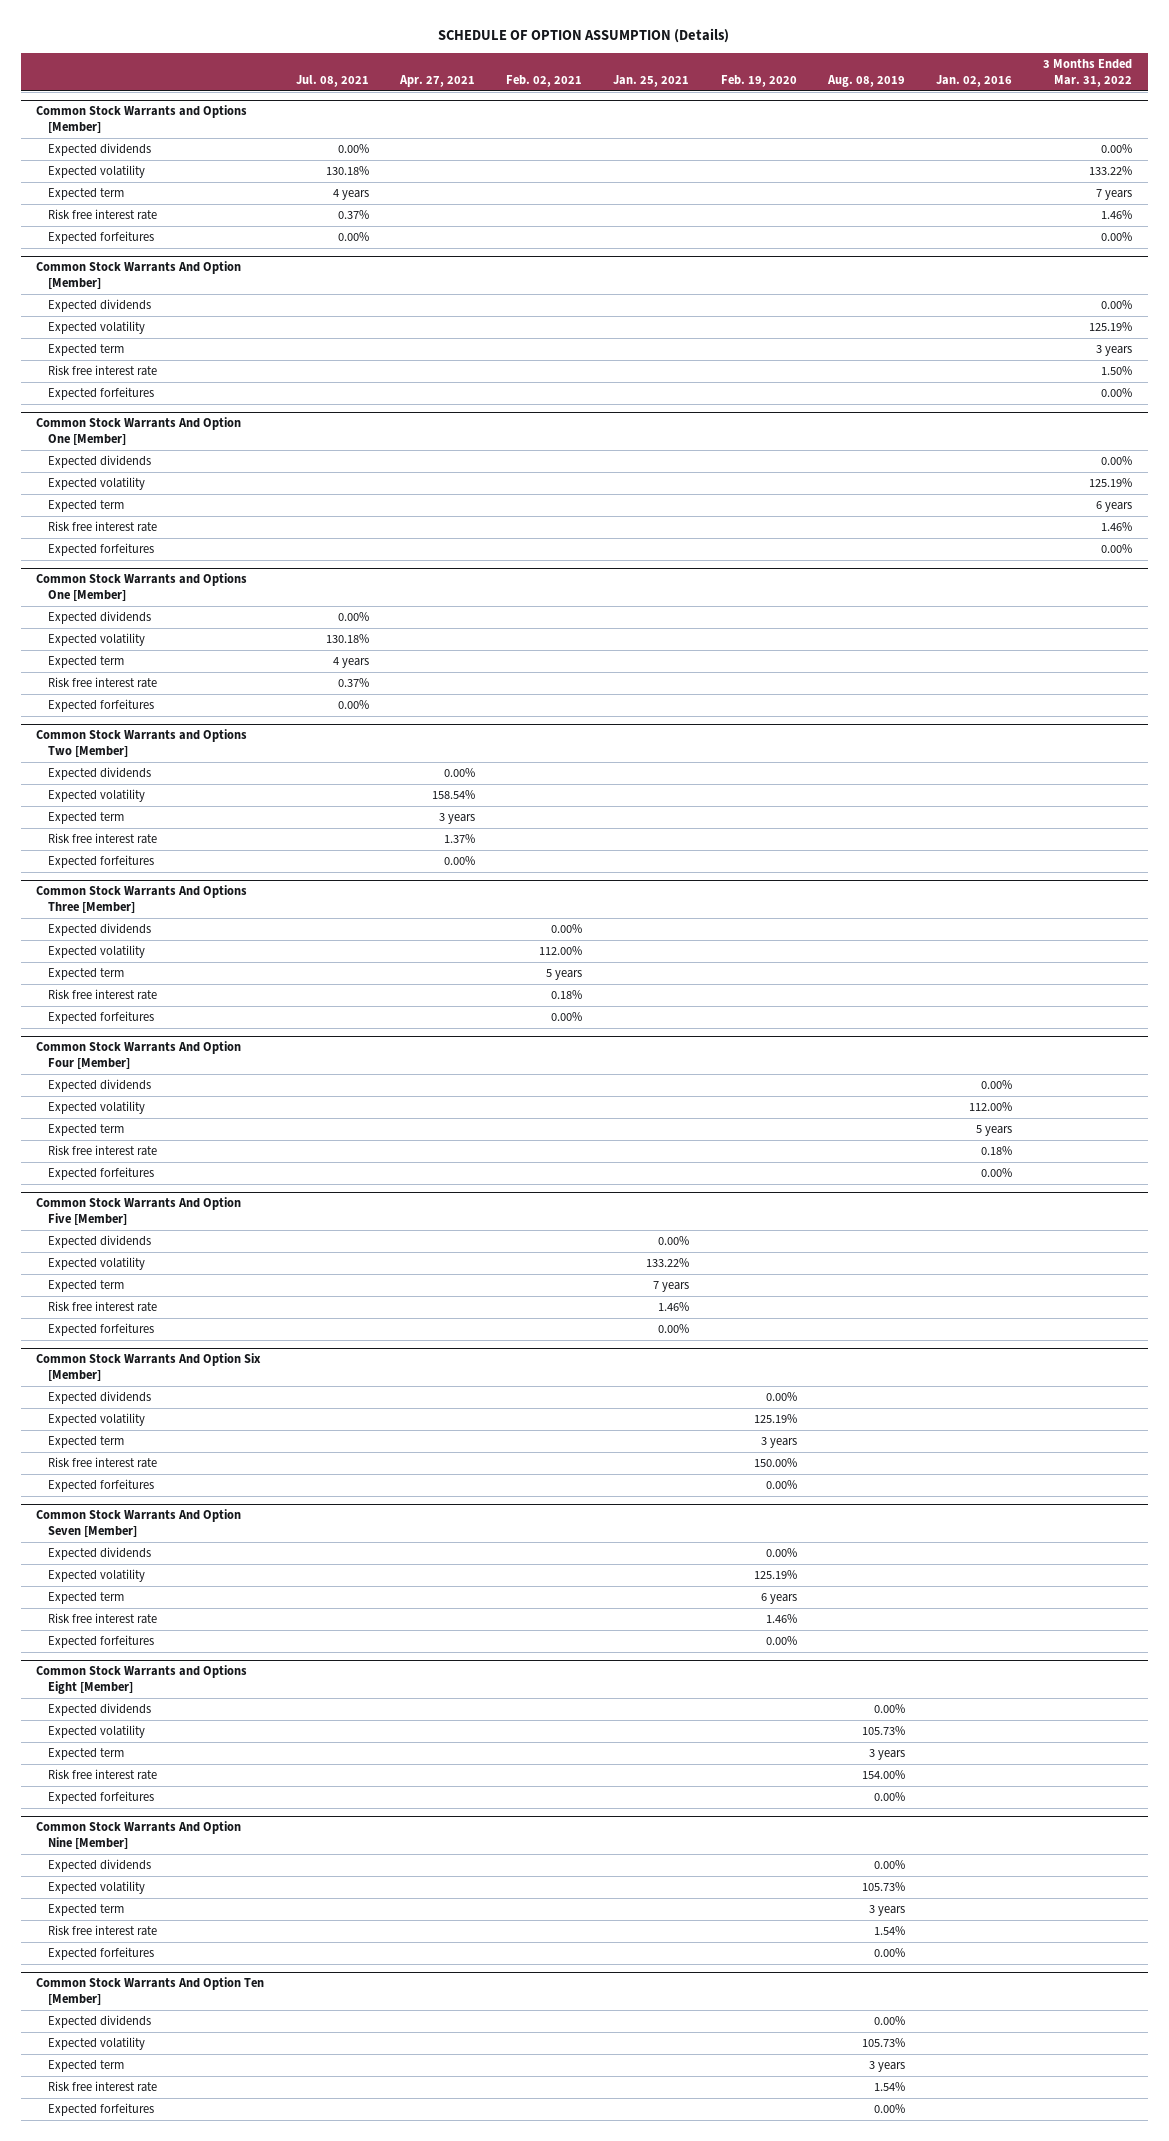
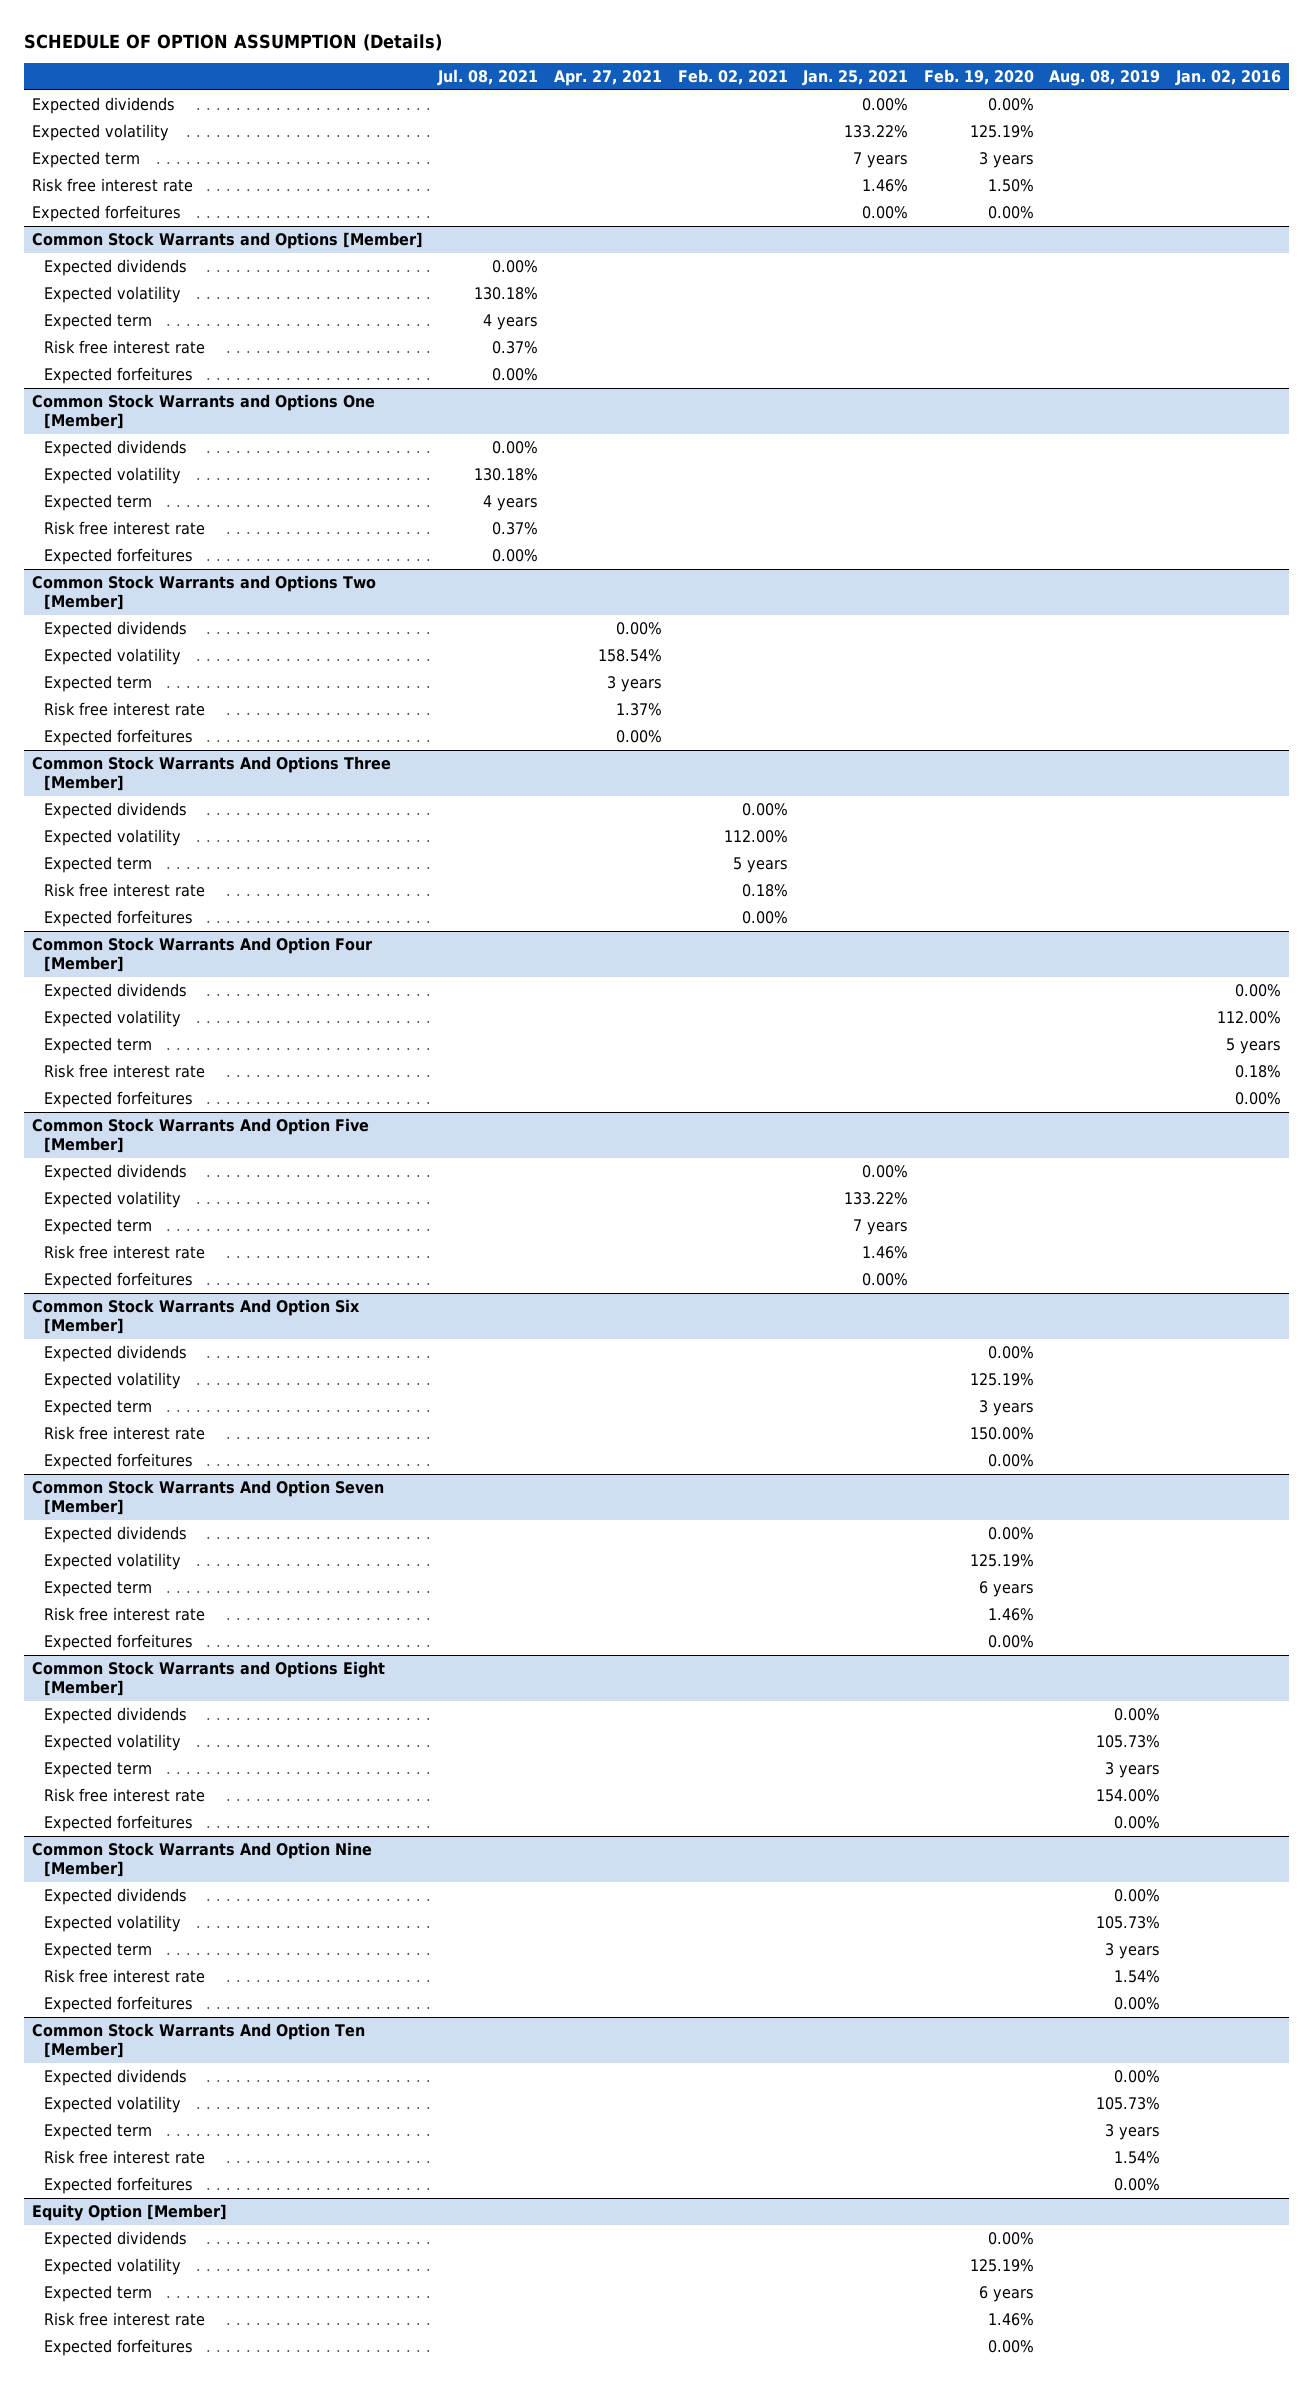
- | Jul. 08, 2021 | Apr. 27, 2021 | Feb. 02, 2021 | Jan. 25, 2021 | Feb. 19, 2020 | Aug. 08, 2019 | Jan. 02, 2016 | 3 Months Ended Mar. 31, 2022
+ | Jul. 08, 2021 | Apr. 27, 2021 | Feb. 02, 2021 | Jan. 25, 2021 | Feb. 19, 2020 | Aug. 08, 2019 | Jan. 02, 2016
+ Expected dividends | | | | 0.00% | 0.00% | |
+ Expected volatility | | | | 133.22% | 125.19% | |
+ Expected term | | | | 7 years | 3 years | |
+ Risk free interest rate | | | | 1.46% | 1.50% | |
+ Expected forfeitures | | | | 0.00% | 0.00% | |
- Common Stock Warrants And Option [Member]
- Expected dividends | | | | | | | | 0.00%
- Expected volatility | | | | | | | | 125.19%
- Expected term | | | | | | | | 3 years
- Risk free interest rate | | | | | | | | 1.50%
- Expected forfeitures | | | | | | | | 0.00%
- Common Stock Warrants And Option One [Member]
- Expected dividends | | | | | | | | 0.00%
- Expected volatility | | | | | | | | 125.19%
- Expected term | | | | | | | | 6 years
- Risk free interest rate | | | | | | | | 1.46%
- Expected forfeitures | | | | | | | | 0.00%
+ Equity Option [Member]
+ Expected dividends | | | | | 0.00% | |
+ Expected volatility | | | | | 125.19% | |
+ Expected term | | | | | 6 years | |
+ Risk free interest rate | | | | | 1.46% | |
+ Expected forfeitures | | | | | 0.00% | |

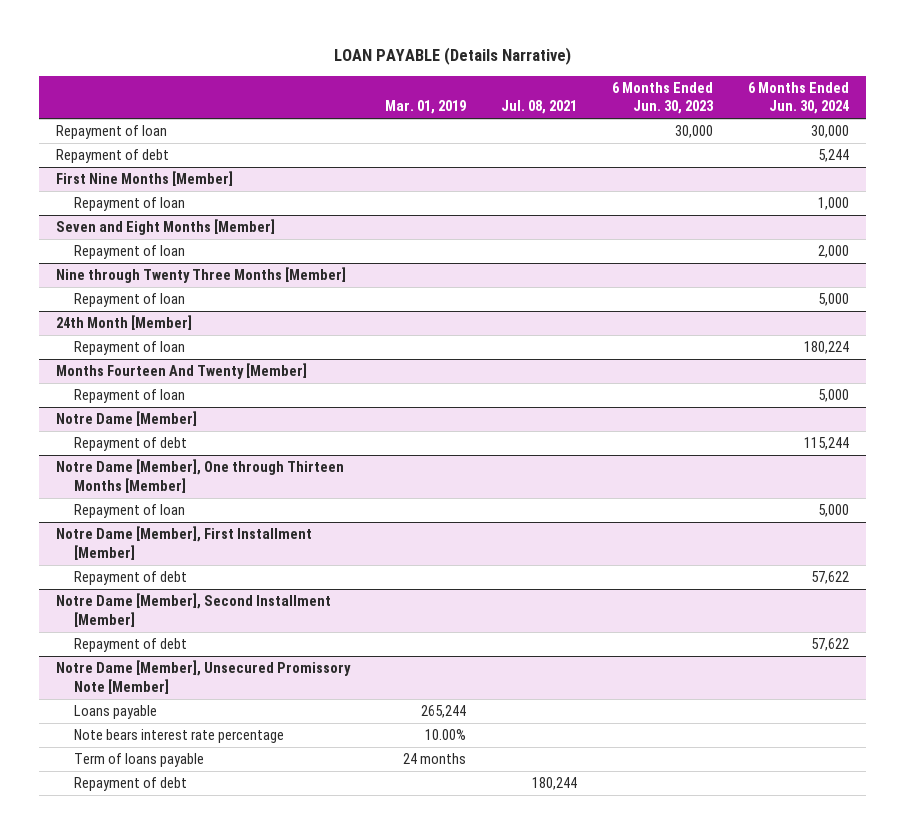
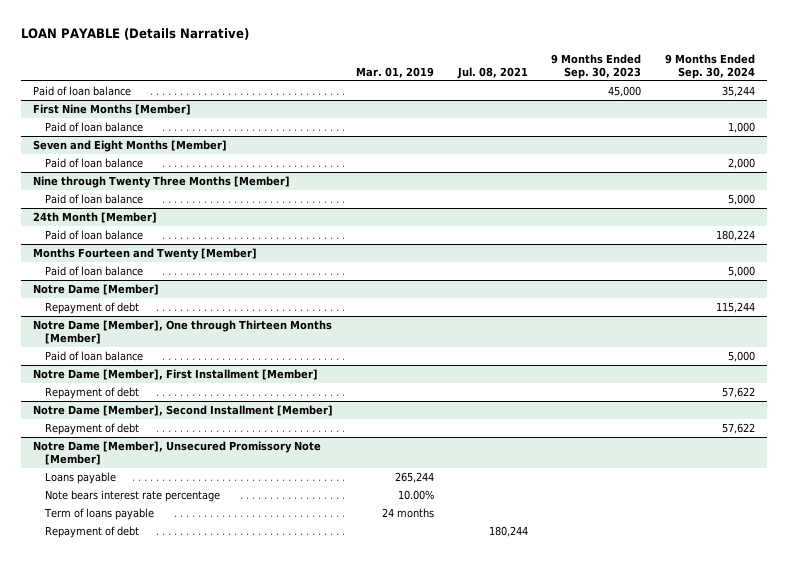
- | Mar. 01, 2019 | Jul. 08, 2021 | 6 Months Ended Jun. 30, 2023 | 6 Months Ended Jun. 30, 2024
+ | Mar. 01, 2019 | Jul. 08, 2021 | 9 Months Ended Sep. 30, 2023 | 9 Months Ended Sep. 30, 2024
- Repayment of loan | | | 30,000 | 30,000
- Repayment of debt | | | | 5,244
+ Paid of loan balance | | | 45,000 | 35,244
@ First Nine Months [Member]
- Repayment of loan | | | | 1,000
+ Paid of loan balance | | | | 1,000
@ Seven and Eight Months [Member]
- Repayment of loan | | | | 2,000
+ Paid of loan balance | | | | 2,000
@ Nine through Twenty Three Months [Member]
- Repayment of loan | | | | 5,000
+ Paid of loan balance | | | | 5,000
@ 24th Month [Member]
- Repayment of loan | | | | 180,224
- Months Fourteen And Twenty [Member]
- Repayment of loan | | | | 5,000
@ 24th Month [Member]
+ Paid of loan balance | | | | 180,224
+ Months Fourteen and Twenty [Member]
+ Paid of loan balance | | | | 5,000
@ Notre Dame [Member], One through Thirteen Months [Member]
- Repayment of loan | | | | 5,000
+ Paid of loan balance | | | | 5,000

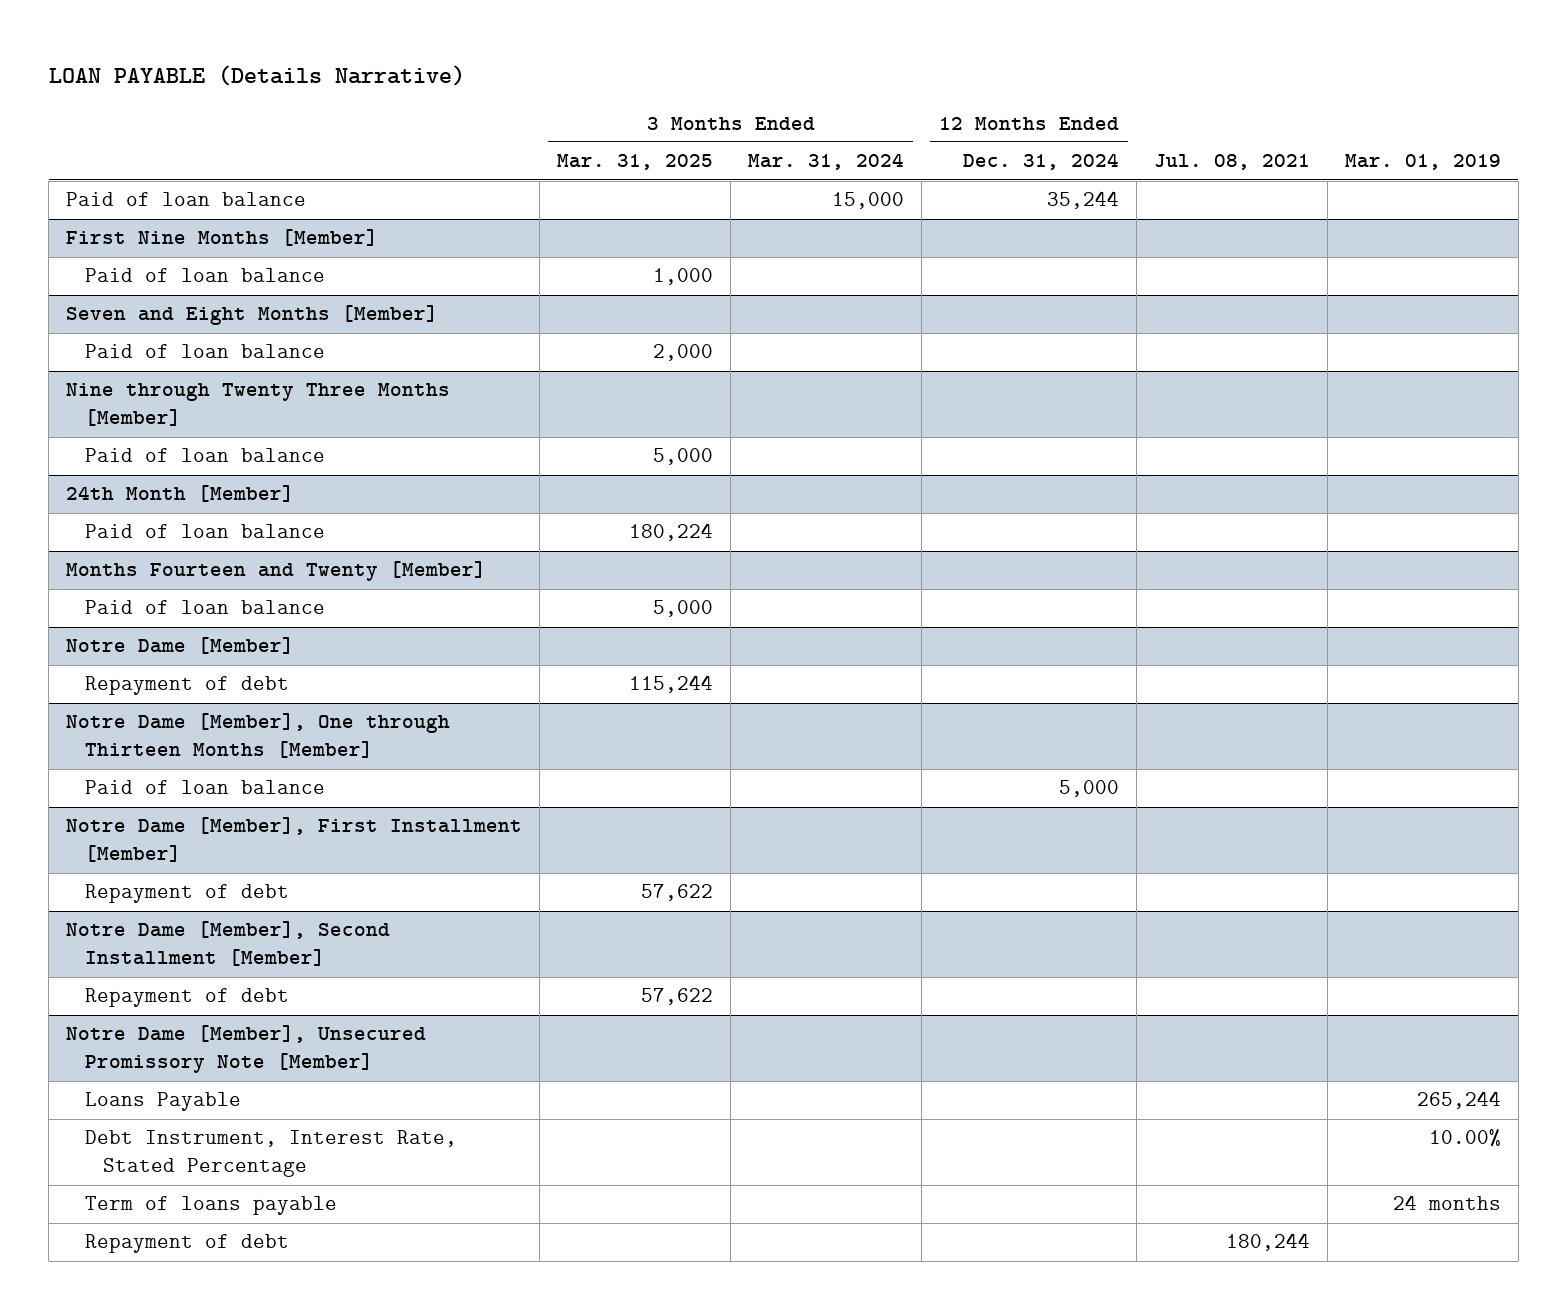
- | Mar. 01, 2019 | Jul. 08, 2021 | 9 Months Ended Sep. 30, 2023 | 9 Months Ended Sep. 30, 2024
+ | 3 Months Ended Mar. 31, 2025 | 3 Months Ended Mar. 31, 2024 | 12 Months Ended Dec. 31, 2024 | Jul. 08, 2021 | Mar. 01, 2019
@ Notre Dame [Member], Unsecured Promissory Note [Member]
- Loans payable | 265,244 | | |
- Note bears interest rate percentage | 10.00% | | |
+ Loans Payable | | | | | 265,244
+ Debt Instrument, Interest Rate, Stated Percentage | | | | | 10.00%

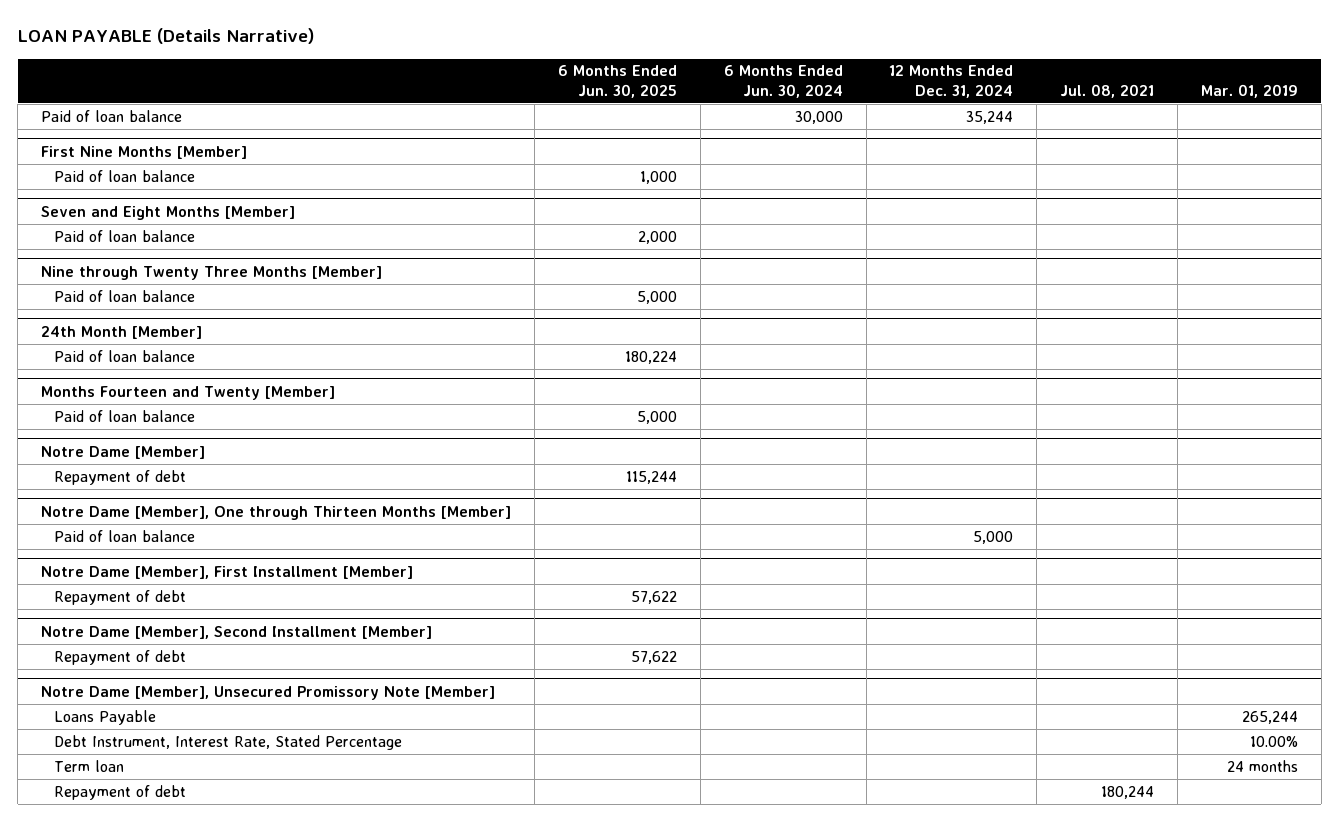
- | 3 Months Ended Mar. 31, 2025 | 3 Months Ended Mar. 31, 2024 | 12 Months Ended Dec. 31, 2024 | Jul. 08, 2021 | Mar. 01, 2019
+ | 6 Months Ended Jun. 30, 2025 | 6 Months Ended Jun. 30, 2024 | 12 Months Ended Dec. 31, 2024 | Jul. 08, 2021 | Mar. 01, 2019
@ Notre Dame [Member], Unsecured Promissory Note [Member]
- Term of loans payable | | | | | 24 months
+ Term loan | | | | | 24 months

